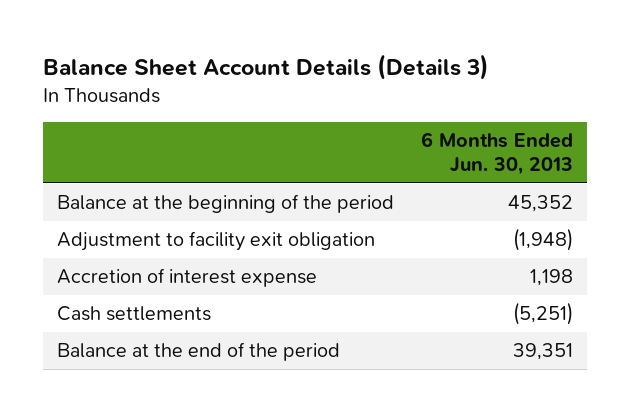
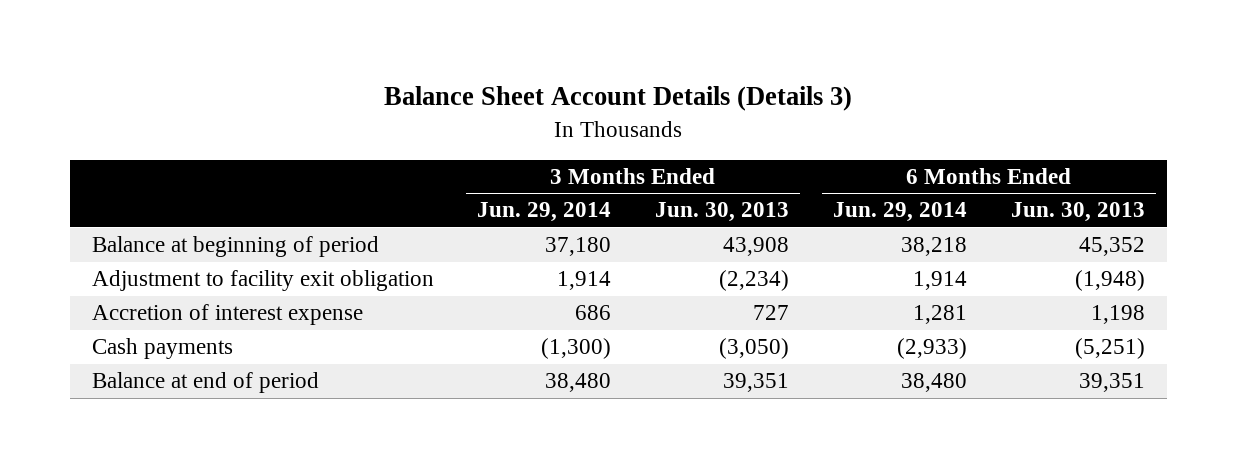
- | 6 Months Ended Jun. 30, 2013
+ | 3 Months Ended Jun. 29, 2014 | 3 Months Ended Jun. 30, 2013 | 6 Months Ended Jun. 29, 2014 | 6 Months Ended Jun. 30, 2013
- Balance at the beginning of the period | 45,352
+ Balance at beginning of period | 37,180 | 43,908 | 38,218 | 45,352
- Cash settlements | (5,251)
- Balance at the end of the period | 39,351
+ Cash payments | (1,300) | (3,050) | (2,933) | (5,251)
+ Balance at end of period | 38,480 | 39,351 | 38,480 | 39,351

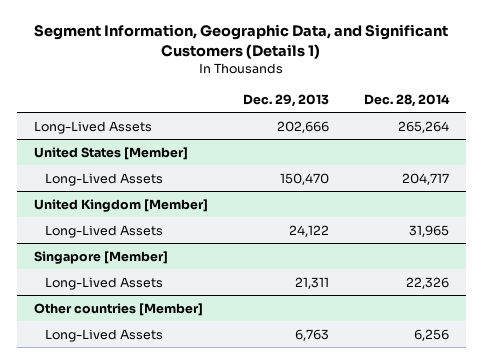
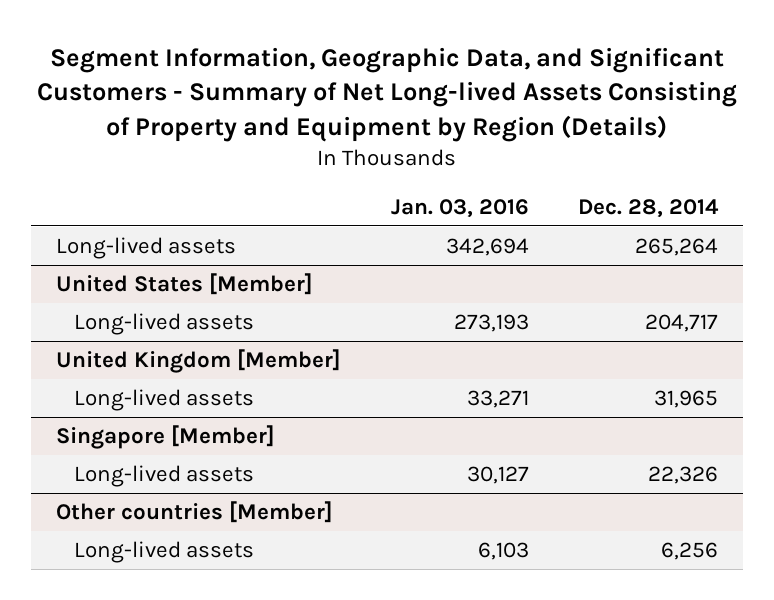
- Segment Information, Geographic Data, and Significant Customers (Details 1)
+ Segment Information, Geographic Data, and Significant Customers - Summary of Net Long-lived Assets Consisting of Property and Equipment by Region (Details)
- | Dec. 29, 2013 | Dec. 28, 2014
+ | Jan. 03, 2016 | Dec. 28, 2014
- Long-Lived Assets | 202,666 | 265,264
+ Long-lived assets | 342,694 | 265,264
@ United States [Member]
- Long-Lived Assets | 150,470 | 204,717
+ Long-lived assets | 273,193 | 204,717
@ United Kingdom [Member]
- Long-Lived Assets | 24,122 | 31,965
+ Long-lived assets | 33,271 | 31,965
@ Singapore [Member]
- Long-Lived Assets | 21,311 | 22,326
+ Long-lived assets | 30,127 | 22,326
@ Other countries [Member]
- Long-Lived Assets | 6,763 | 6,256
+ Long-lived assets | 6,103 | 6,256

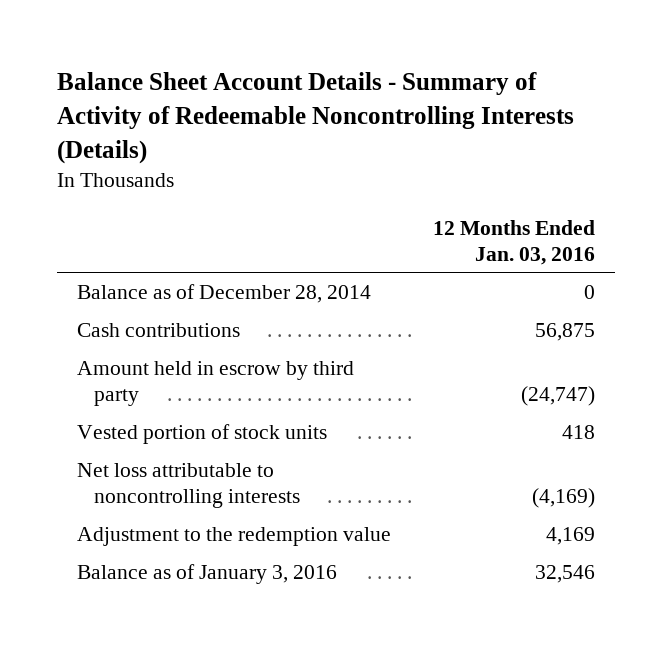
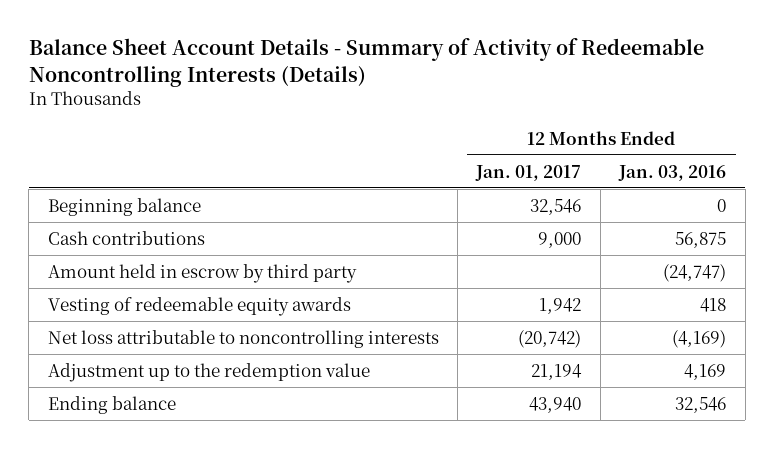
- | 12 Months Ended Jan. 03, 2016
+ | 12 Months Ended Jan. 01, 2017 | 12 Months Ended Jan. 03, 2016
- Balance as of December 28, 2014 | 0
+ Beginning balance | 32,546 | 0
- Vested portion of stock units | 418
+ Vesting of redeemable equity awards | 1,942 | 418
- Adjustment to the redemption value | 4,169
- Balance as of January 3, 2016 | 32,546
+ Adjustment up to the redemption value | 21,194 | 4,169
+ Ending balance | 43,940 | 32,546

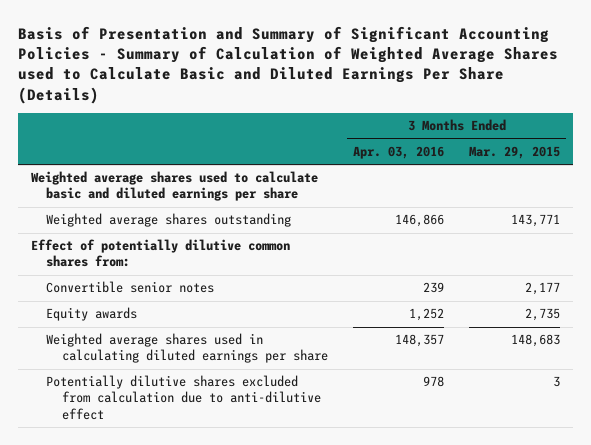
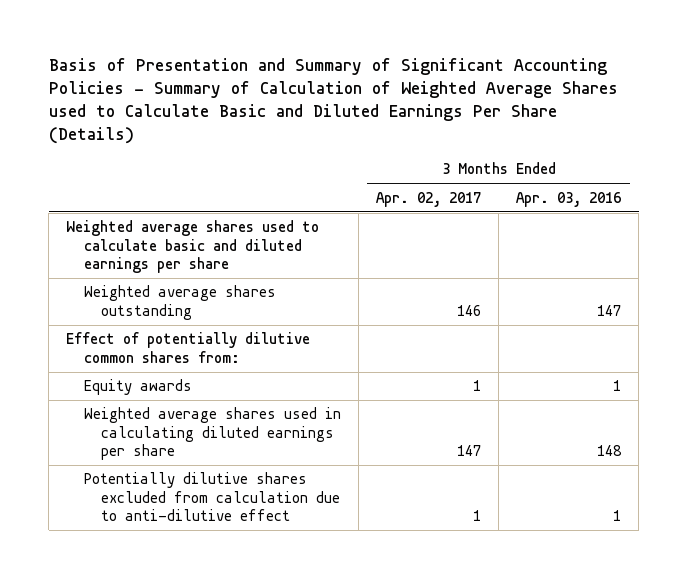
- | 3 Months Ended Apr. 03, 2016 | 3 Months Ended Mar. 29, 2015
+ | 3 Months Ended Apr. 02, 2017 | 3 Months Ended Apr. 03, 2016
- Weighted average shares outstanding | 146,866 | 143,771
+ Weighted average shares outstanding | 146 | 147
- Convertible senior notes | 239 | 2,177
- Equity awards | 1,252 | 2,735
- Weighted average shares used in calculating diluted earnings per share | 148,357 | 148,683
- Potentially dilutive shares excluded from calculation due to anti-dilutive effect | 978 | 3
+ Equity awards | 1 | 1
+ Weighted average shares used in calculating diluted earnings per share | 147 | 148
+ Potentially dilutive shares excluded from calculation due to anti-dilutive effect | 1 | 1

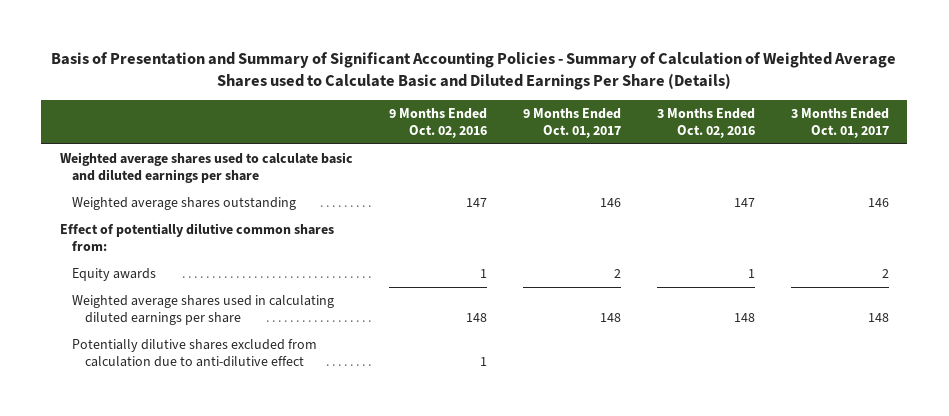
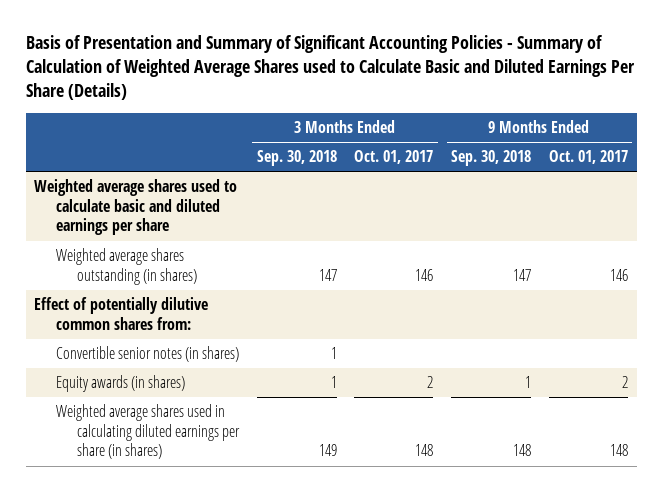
- | 9 Months Ended Oct. 02, 2016 | 9 Months Ended Oct. 01, 2017 | 3 Months Ended Oct. 02, 2016 | 3 Months Ended Oct. 01, 2017
+ | 3 Months Ended Sep. 30, 2018 | 3 Months Ended Oct. 01, 2017 | 9 Months Ended Sep. 30, 2018 | 9 Months Ended Oct. 01, 2017
- Weighted average shares outstanding | 147 | 146 | 147 | 146
+ Weighted average shares outstanding (in shares) | 147 | 146 | 147 | 146
- Equity awards | 1 | 2 | 1 | 2
- Weighted average shares used in calculating diluted earnings per share | 148 | 148 | 148 | 148
- Potentially dilutive shares excluded from calculation due to anti-dilutive effect | 1 | | |
+ Convertible senior notes (in shares) | 1 | | |
+ Equity awards (in shares) | 1 | 2 | 1 | 2
+ Weighted average shares used in calculating diluted earnings per share (in shares) | 149 | 148 | 148 | 148

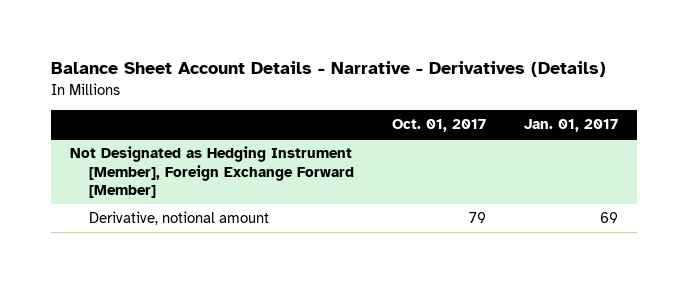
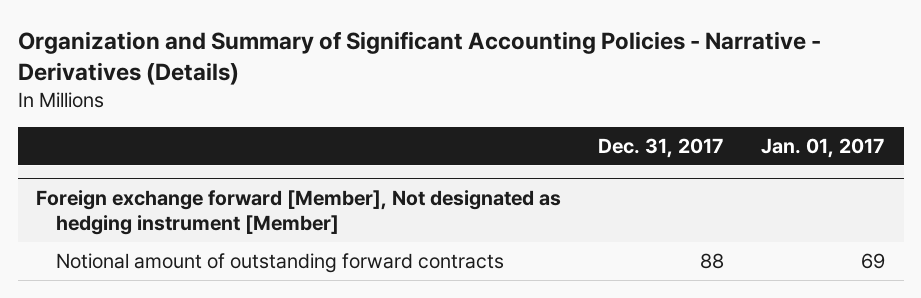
- Balance Sheet Account Details - Narrative - Derivatives (Details)
+ Organization and Summary of Significant Accounting Policies - Narrative - Derivatives (Details)
- | Oct. 01, 2017 | Jan. 01, 2017
+ | Dec. 31, 2017 | Jan. 01, 2017
- Not Designated as Hedging Instrument [Member], Foreign Exchange Forward [Member]
- Derivative, notional amount | 79 | 69
+ Foreign exchange forward [Member], Not designated as hedging instrument [Member]
+ Notional amount of outstanding forward contracts | 88 | 69

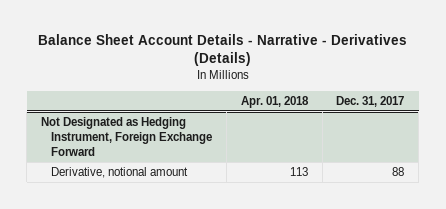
- Organization and Summary of Significant Accounting Policies - Narrative - Derivatives (Details)
+ Balance Sheet Account Details - Narrative - Derivatives (Details)
- | Dec. 31, 2017 | Jan. 01, 2017
+ | Apr. 01, 2018 | Dec. 31, 2017
- Foreign exchange forward [Member], Not designated as hedging instrument [Member]
- Notional amount of outstanding forward contracts | 88 | 69
+ Not Designated as Hedging Instrument, Foreign Exchange Forward
+ Derivative, notional amount | 113 | 88

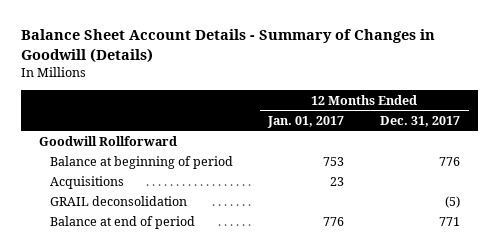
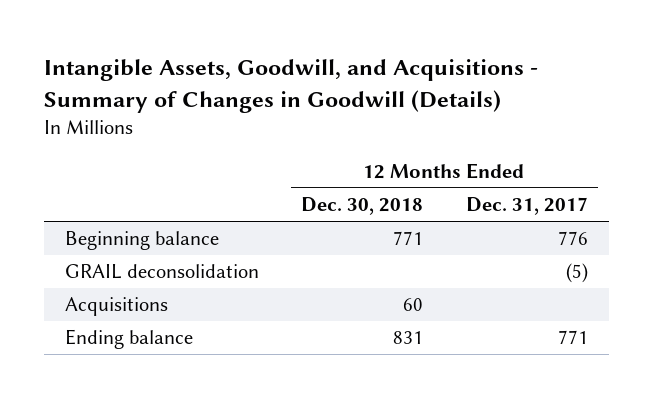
- Balance Sheet Account Details - Summary of Changes in Goodwill (Details)
+ Intangible Assets, Goodwill, and Acquisitions - Summary of Changes in Goodwill (Details)
- | 12 Months Ended Jan. 01, 2017 | 12 Months Ended Dec. 31, 2017
+ | 12 Months Ended Dec. 30, 2018 | 12 Months Ended Dec. 31, 2017
- Goodwill Rollforward
- Balance at beginning of period | 753 | 776
+ Beginning balance | 771 | 776
- Balance at end of period | 776 | 771
moved down: Acquisitions | 60 |
+ Ending balance | 831 | 771

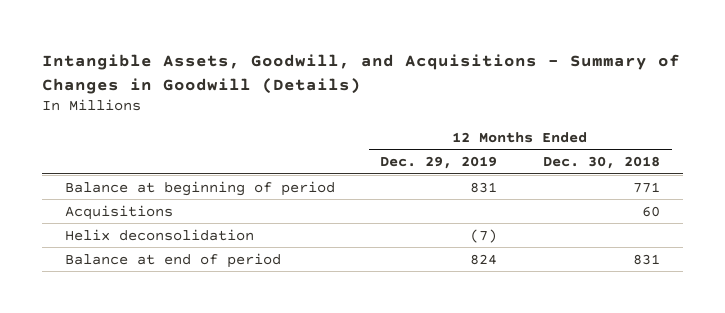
- | 12 Months Ended Dec. 30, 2018 | 12 Months Ended Dec. 31, 2017
+ | 12 Months Ended Dec. 29, 2019 | 12 Months Ended Dec. 30, 2018
- Beginning balance | 771 | 776
- GRAIL deconsolidation | | (5)
+ Balance at beginning of period | 831 | 771
- Ending balance | 831 | 771
+ Helix deconsolidation | (7) |
+ Balance at end of period | 824 | 831

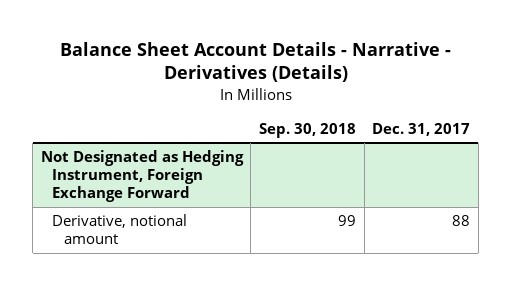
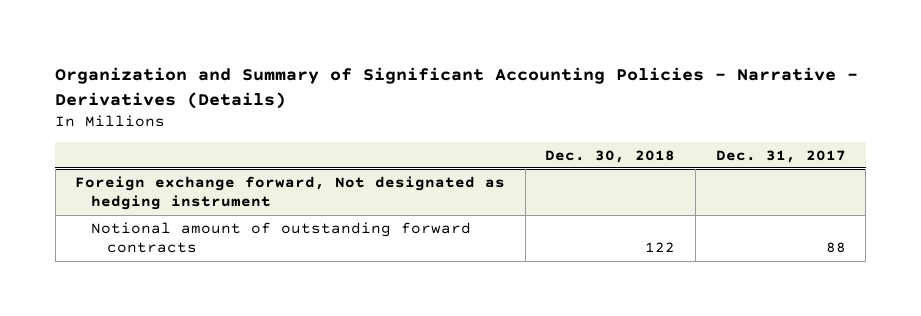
- Balance Sheet Account Details - Narrative - Derivatives (Details)
+ Organization and Summary of Significant Accounting Policies - Narrative - Derivatives (Details)
- | Sep. 30, 2018 | Dec. 31, 2017
+ | Dec. 30, 2018 | Dec. 31, 2017
- Not Designated as Hedging Instrument, Foreign Exchange Forward
- Derivative, notional amount | 99 | 88
+ Foreign exchange forward, Not designated as hedging instrument
+ Notional amount of outstanding forward contracts | 122 | 88

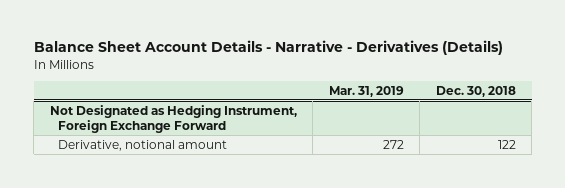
- Organization and Summary of Significant Accounting Policies - Narrative - Derivatives (Details)
+ Balance Sheet Account Details - Narrative - Derivatives (Details)
- | Dec. 30, 2018 | Dec. 31, 2017
+ | Mar. 31, 2019 | Dec. 30, 2018
- Foreign exchange forward, Not designated as hedging instrument
- Notional amount of outstanding forward contracts | 122 | 88
+ Not Designated as Hedging Instrument, Foreign Exchange Forward
+ Derivative, notional amount | 272 | 122

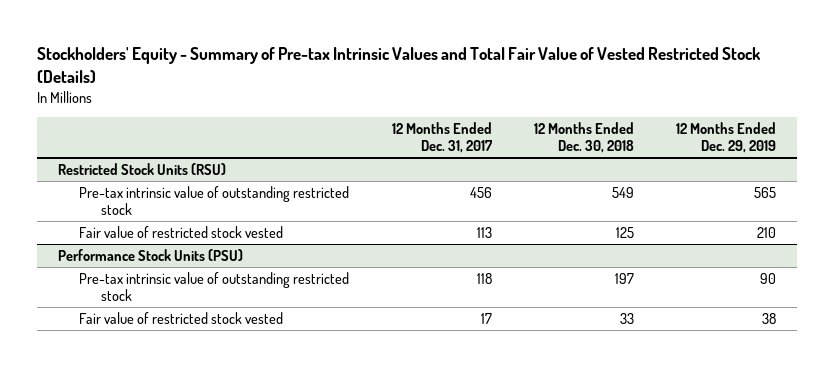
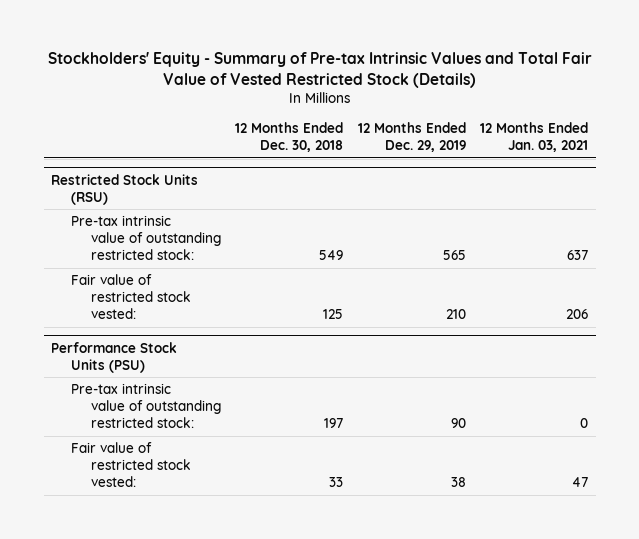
- | 12 Months Ended Dec. 31, 2017 | 12 Months Ended Dec. 30, 2018 | 12 Months Ended Dec. 29, 2019
+ | 12 Months Ended Dec. 30, 2018 | 12 Months Ended Dec. 29, 2019 | 12 Months Ended Jan. 03, 2021
@ Restricted Stock Units (RSU)
- Pre-tax intrinsic value of outstanding restricted stock | 456 | 549 | 565
- Fair value of restricted stock vested | 113 | 125 | 210
+ Pre-tax intrinsic value of outstanding restricted stock: | 549 | 565 | 637
+ Fair value of restricted stock vested: | 125 | 210 | 206
@ Performance Stock Units (PSU)
- Pre-tax intrinsic value of outstanding restricted stock | 118 | 197 | 90
- Fair value of restricted stock vested | 17 | 33 | 38
+ Pre-tax intrinsic value of outstanding restricted stock: | 197 | 90 | 0
+ Fair value of restricted stock vested: | 33 | 38 | 47

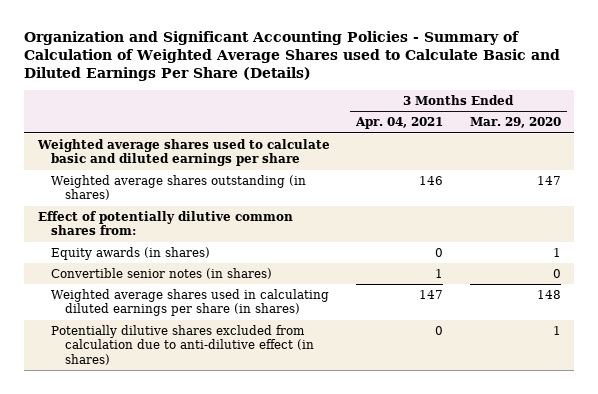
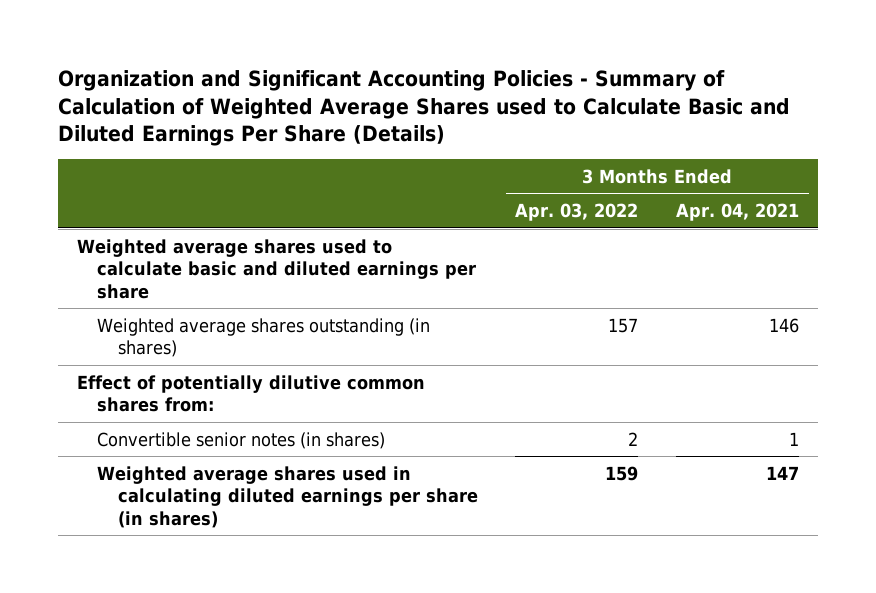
- | 3 Months Ended Apr. 04, 2021 | 3 Months Ended Mar. 29, 2020
+ | 3 Months Ended Apr. 03, 2022 | 3 Months Ended Apr. 04, 2021
- Equity awards (in shares) | 0 | 1
- Potentially dilutive shares excluded from calculation due to anti-dilutive effect (in shares) | 0 | 1

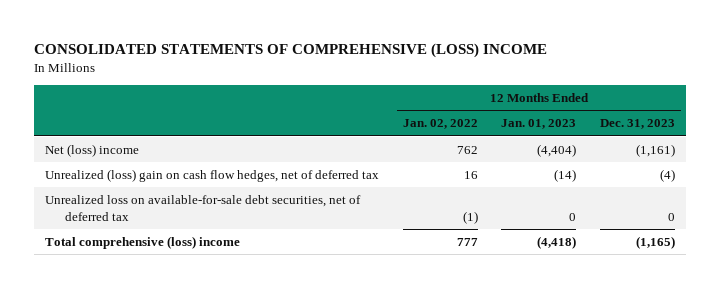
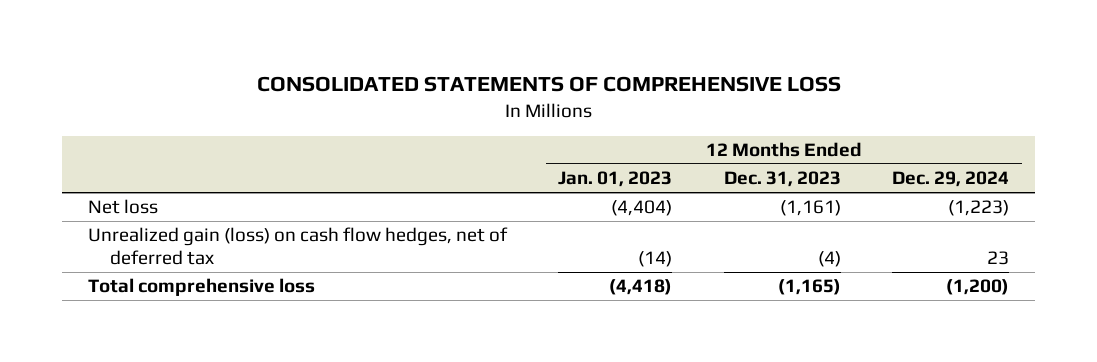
- CONSOLIDATED STATEMENTS OF COMPREHENSIVE (LOSS) INCOME
+ CONSOLIDATED STATEMENTS OF COMPREHENSIVE LOSS
- | 12 Months Ended Jan. 02, 2022 | 12 Months Ended Jan. 01, 2023 | 12 Months Ended Dec. 31, 2023
+ | 12 Months Ended Jan. 01, 2023 | 12 Months Ended Dec. 31, 2023 | 12 Months Ended Dec. 29, 2024
- Net (loss) income | 762 | (4,404) | (1,161)
- Unrealized (loss) gain on cash flow hedges, net of deferred tax | 16 | (14) | (4)
- Unrealized loss on available-for-sale debt securities, net of deferred tax | (1) | 0 | 0
- Total comprehensive (loss) income | 777 | (4,418) | (1,165)
+ Net loss | (4,404) | (1,161) | (1,223)
+ Unrealized gain (loss) on cash flow hedges, net of deferred tax | (14) | (4) | 23
+ Total comprehensive loss | (4,418) | (1,165) | (1,200)

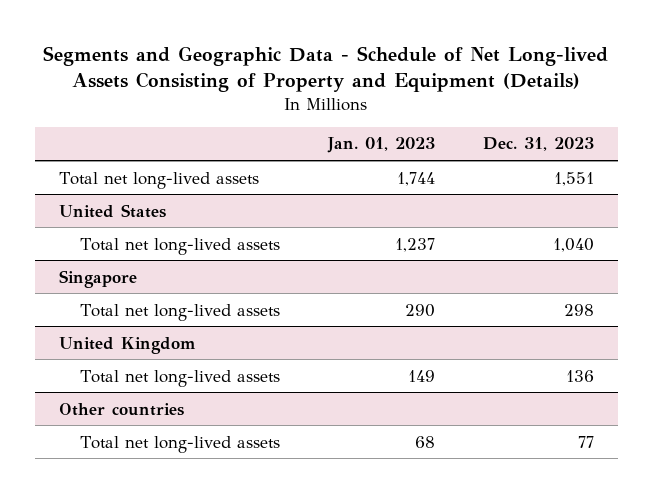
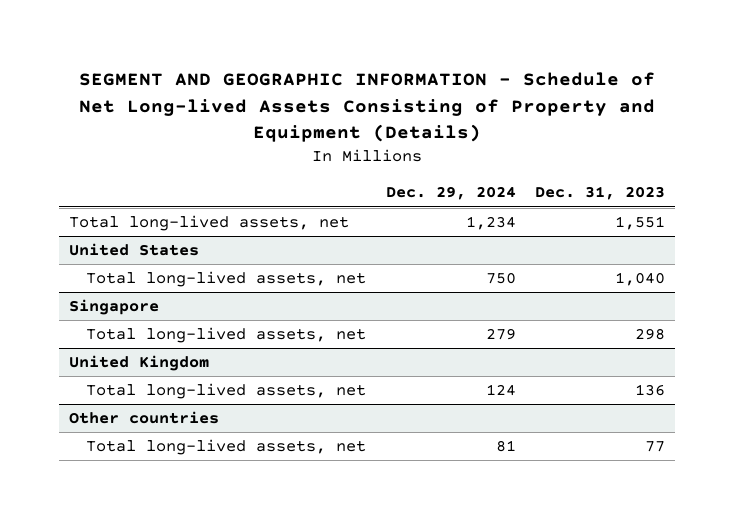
- Segments and Geographic Data - Schedule of Net Long-lived Assets Consisting of Property and Equipment (Details)
+ SEGMENT AND GEOGRAPHIC INFORMATION - Schedule of Net Long-lived Assets Consisting of Property and Equipment (Details)
- | Jan. 01, 2023 | Dec. 31, 2023
+ | Dec. 29, 2024 | Dec. 31, 2023
- Total net long-lived assets | 1,744 | 1,551
+ Total long-lived assets, net | 1,234 | 1,551
@ United States
- Total net long-lived assets | 1,237 | 1,040
+ Total long-lived assets, net | 750 | 1,040
@ Singapore
- Total net long-lived assets | 290 | 298
+ Total long-lived assets, net | 279 | 298
@ United Kingdom
- Total net long-lived assets | 149 | 136
+ Total long-lived assets, net | 124 | 136
@ Other countries
- Total net long-lived assets | 68 | 77
+ Total long-lived assets, net | 81 | 77

